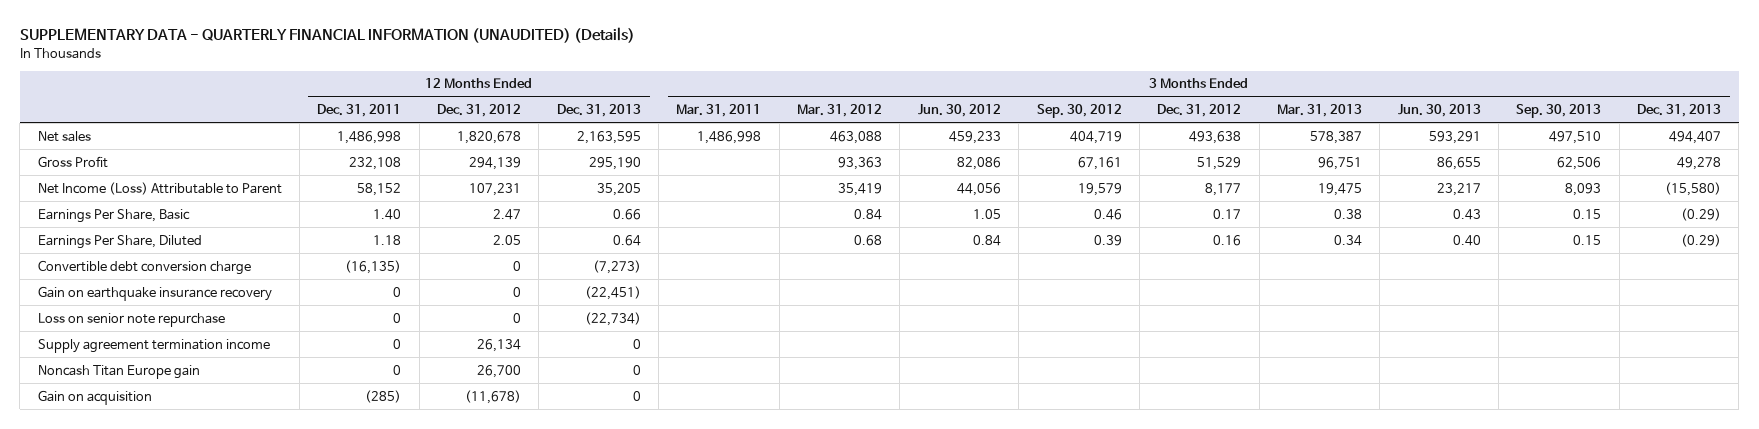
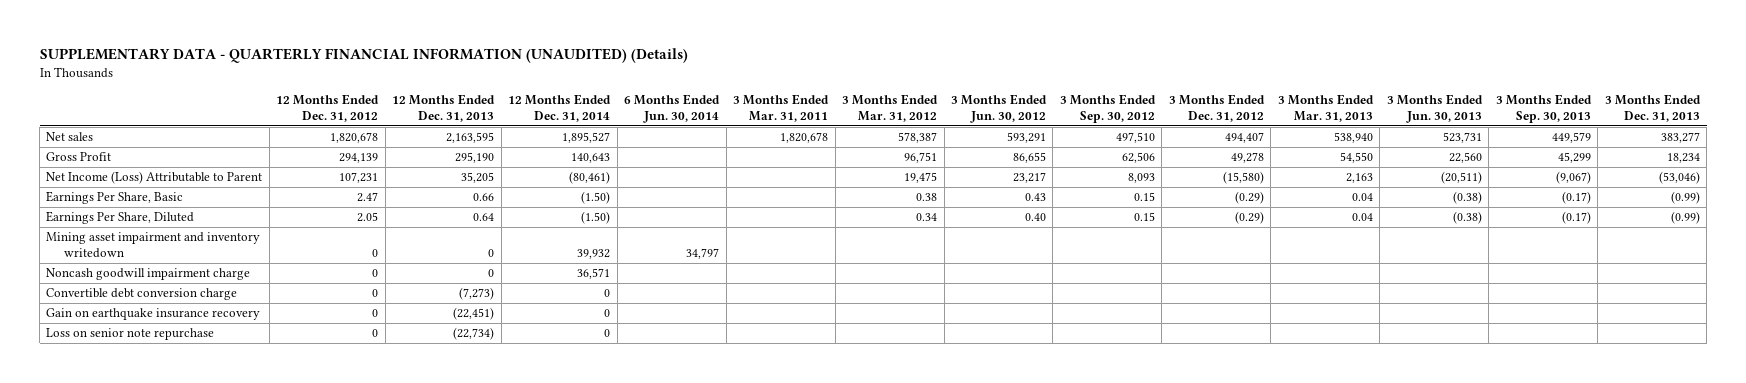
- | 12 Months Ended Dec. 31, 2011 | 12 Months Ended Dec. 31, 2012 | 12 Months Ended Dec. 31, 2013 | 3 Months Ended Mar. 31, 2011 | 3 Months Ended Mar. 31, 2012 | 3 Months Ended Jun. 30, 2012 | 3 Months Ended Sep. 30, 2012 | 3 Months Ended Dec. 31, 2012 | 3 Months Ended Mar. 31, 2013 | 3 Months Ended Jun. 30, 2013 | 3 Months Ended Sep. 30, 2013 | 3 Months Ended Dec. 31, 2013
+ | 12 Months Ended Dec. 31, 2012 | 12 Months Ended Dec. 31, 2013 | 12 Months Ended Dec. 31, 2014 | 6 Months Ended Jun. 30, 2014 | 3 Months Ended Mar. 31, 2011 | 3 Months Ended Mar. 31, 2012 | 3 Months Ended Jun. 30, 2012 | 3 Months Ended Sep. 30, 2012 | 3 Months Ended Dec. 31, 2012 | 3 Months Ended Mar. 31, 2013 | 3 Months Ended Jun. 30, 2013 | 3 Months Ended Sep. 30, 2013 | 3 Months Ended Dec. 31, 2013
- Net sales | 1,486,998 | 1,820,678 | 2,163,595 | 1,486,998 | 463,088 | 459,233 | 404,719 | 493,638 | 578,387 | 593,291 | 497,510 | 494,407
- Gross Profit | 232,108 | 294,139 | 295,190 | | 93,363 | 82,086 | 67,161 | 51,529 | 96,751 | 86,655 | 62,506 | 49,278
- Net Income (Loss) Attributable to Parent | 58,152 | 107,231 | 35,205 | | 35,419 | 44,056 | 19,579 | 8,177 | 19,475 | 23,217 | 8,093 | (15,580)
- Earnings Per Share, Basic | 1.40 | 2.47 | 0.66 | | 0.84 | 1.05 | 0.46 | 0.17 | 0.38 | 0.43 | 0.15 | (0.29)
- Earnings Per Share, Diluted | 1.18 | 2.05 | 0.64 | | 0.68 | 0.84 | 0.39 | 0.16 | 0.34 | 0.40 | 0.15 | (0.29)
+ Net sales | 1,820,678 | 2,163,595 | 1,895,527 | | 1,820,678 | 578,387 | 593,291 | 497,510 | 494,407 | 538,940 | 523,731 | 449,579 | 383,277
+ Gross Profit | 294,139 | 295,190 | 140,643 | | | 96,751 | 86,655 | 62,506 | 49,278 | 54,550 | 22,560 | 45,299 | 18,234
+ Net Income (Loss) Attributable to Parent | 107,231 | 35,205 | (80,461) | | | 19,475 | 23,217 | 8,093 | (15,580) | 2,163 | (20,511) | (9,067) | (53,046)
+ Earnings Per Share, Basic | 2.47 | 0.66 | (1.50) | | | 0.38 | 0.43 | 0.15 | (0.29) | 0.04 | (0.38) | (0.17) | (0.99)
+ Earnings Per Share, Diluted | 2.05 | 0.64 | (1.50) | | | 0.34 | 0.40 | 0.15 | (0.29) | 0.04 | (0.38) | (0.17) | (0.99)
+ Mining asset impairment and inventory writedown | 0 | 0 | 39,932 | 34,797 | | | | | | | | |
+ Noncash goodwill impairment charge | 0 | 0 | 36,571 | | | | | | | | | |
- Supply agreement termination income | 0 | 26,134 | 0 | | | | | | | | |
- Noncash Titan Europe gain | 0 | 26,700 | 0 | | | | | | | | |
- Gain on acquisition | (285) | (11,678) | 0 | | | | | | | | |

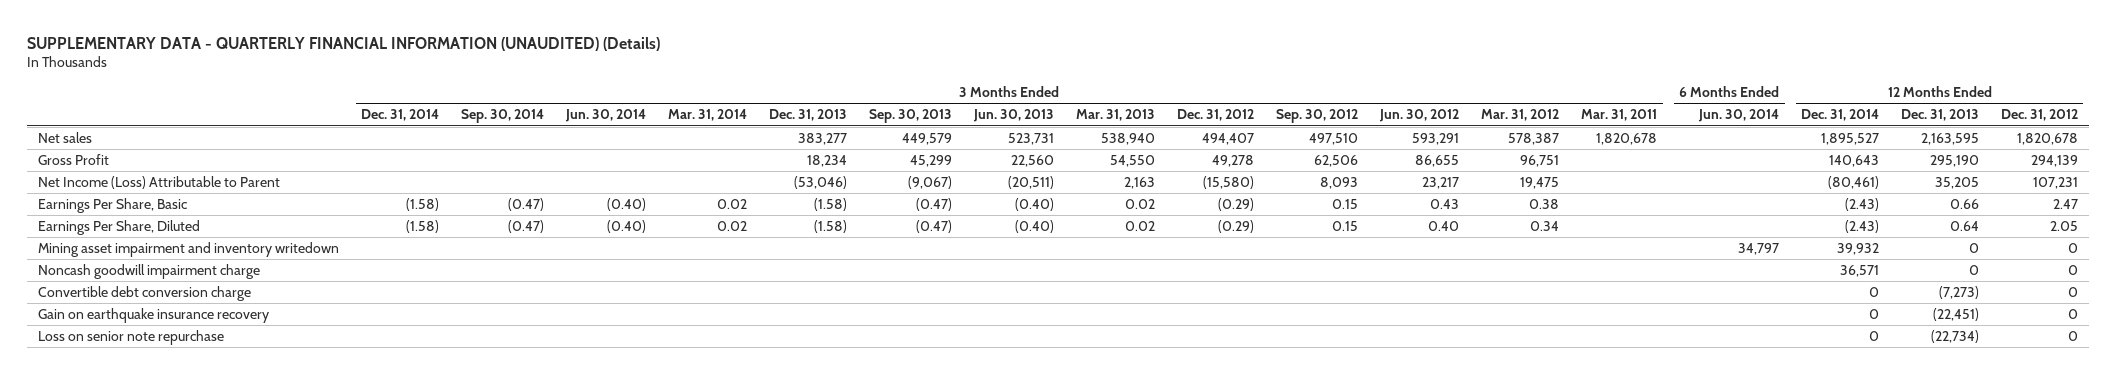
- | 12 Months Ended Dec. 31, 2012 | 12 Months Ended Dec. 31, 2013 | 12 Months Ended Dec. 31, 2014 | 6 Months Ended Jun. 30, 2014 | 3 Months Ended Mar. 31, 2011 | 3 Months Ended Mar. 31, 2012 | 3 Months Ended Jun. 30, 2012 | 3 Months Ended Sep. 30, 2012 | 3 Months Ended Dec. 31, 2012 | 3 Months Ended Mar. 31, 2013 | 3 Months Ended Jun. 30, 2013 | 3 Months Ended Sep. 30, 2013 | 3 Months Ended Dec. 31, 2013
+ | 3 Months Ended Dec. 31, 2014 | 3 Months Ended Sep. 30, 2014 | 3 Months Ended Jun. 30, 2014 | 3 Months Ended Mar. 31, 2014 | 3 Months Ended Dec. 31, 2013 | 3 Months Ended Sep. 30, 2013 | 3 Months Ended Jun. 30, 2013 | 3 Months Ended Mar. 31, 2013 | 3 Months Ended Dec. 31, 2012 | 3 Months Ended Sep. 30, 2012 | 3 Months Ended Jun. 30, 2012 | 3 Months Ended Mar. 31, 2012 | 3 Months Ended Mar. 31, 2011 | 6 Months Ended Jun. 30, 2014 | 12 Months Ended Dec. 31, 2014 | 12 Months Ended Dec. 31, 2013 | 12 Months Ended Dec. 31, 2012
- Earnings Per Share, Basic | 2.47 | 0.66 | (1.50) | | | 0.38 | 0.43 | 0.15 | (0.29) | 0.04 | (0.38) | (0.17) | (0.99)
- Earnings Per Share, Diluted | 2.05 | 0.64 | (1.50) | | | 0.34 | 0.40 | 0.15 | (0.29) | 0.04 | (0.38) | (0.17) | (0.99)
+ Earnings Per Share, Basic | (1.58) | (0.47) | (0.40) | 0.02 | (1.58) | (0.47) | (0.40) | 0.02 | (0.29) | 0.15 | 0.43 | 0.38 | | | (2.43) | 0.66 | 2.47
+ Earnings Per Share, Diluted | (1.58) | (0.47) | (0.40) | 0.02 | (1.58) | (0.47) | (0.40) | 0.02 | (0.29) | 0.15 | 0.40 | 0.34 | | | (2.43) | 0.64 | 2.05

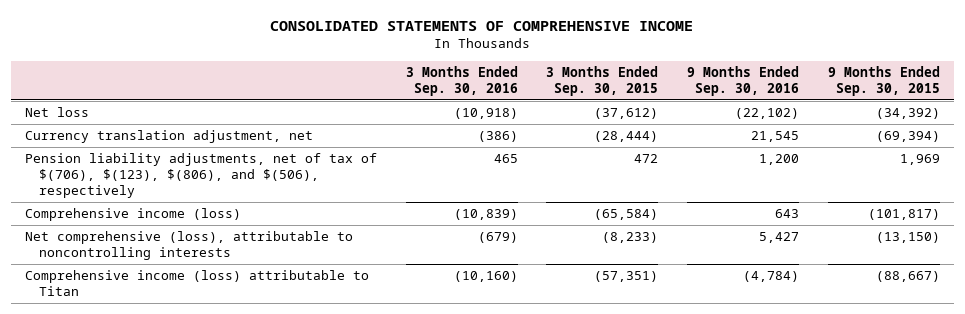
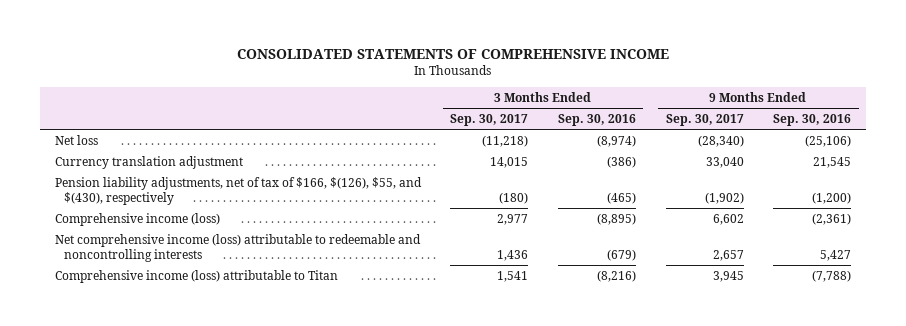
- | 3 Months Ended Sep. 30, 2016 | 3 Months Ended Sep. 30, 2015 | 9 Months Ended Sep. 30, 2016 | 9 Months Ended Sep. 30, 2015
+ | 3 Months Ended Sep. 30, 2017 | 3 Months Ended Sep. 30, 2016 | 9 Months Ended Sep. 30, 2017 | 9 Months Ended Sep. 30, 2016
- Net loss | (10,918) | (37,612) | (22,102) | (34,392)
- Currency translation adjustment, net | (386) | (28,444) | 21,545 | (69,394)
- Pension liability adjustments, net of tax of $(706), $(123), $(806), and $(506), respectively | 465 | 472 | 1,200 | 1,969
- Comprehensive income (loss) | (10,839) | (65,584) | 643 | (101,817)
- Net comprehensive (loss), attributable to noncontrolling interests | (679) | (8,233) | 5,427 | (13,150)
- Comprehensive income (loss) attributable to Titan | (10,160) | (57,351) | (4,784) | (88,667)
+ Net loss | (11,218) | (8,974) | (28,340) | (25,106)
+ Currency translation adjustment | 14,015 | (386) | 33,040 | 21,545
+ Pension liability adjustments, net of tax of $166, $(126), $55, and $(430), respectively | (180) | (465) | (1,902) | (1,200)
+ Comprehensive income (loss) | 2,977 | (8,895) | 6,602 | (2,361)
+ Net comprehensive income (loss) attributable to redeemable and noncontrolling interests | 1,436 | (679) | 2,657 | 5,427
+ Comprehensive income (loss) attributable to Titan | 1,541 | (8,216) | 3,945 | (7,788)

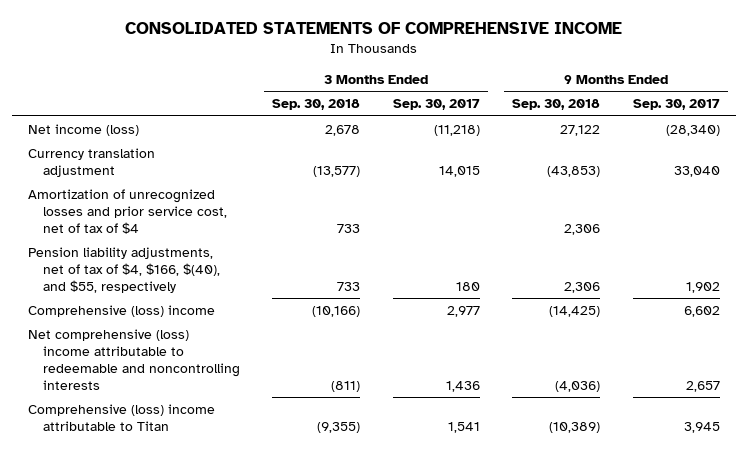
- | 3 Months Ended Sep. 30, 2017 | 3 Months Ended Sep. 30, 2016 | 9 Months Ended Sep. 30, 2017 | 9 Months Ended Sep. 30, 2016
+ | 3 Months Ended Sep. 30, 2018 | 3 Months Ended Sep. 30, 2017 | 9 Months Ended Sep. 30, 2018 | 9 Months Ended Sep. 30, 2017
- Net loss | (11,218) | (8,974) | (28,340) | (25,106)
+ Net income (loss) | 2,678 | (11,218) | 27,122 | (28,340)
- Pension liability adjustments, net of tax of $166, $(126), $55, and $(430), respectively | (180) | (465) | (1,902) | (1,200)
- Comprehensive income (loss) | 2,977 | (8,895) | 6,602 | (2,361)
- Net comprehensive income (loss) attributable to redeemable and noncontrolling interests | 1,436 | (679) | 2,657 | 5,427
- Comprehensive income (loss) attributable to Titan | 1,541 | (8,216) | 3,945 | (7,788)
+ Amortization of unrecognized losses and prior service cost, net of tax of $4 | 733 | | 2,306 |
+ Pension liability adjustments, net of tax of $4, $166, $(40), and $55, respectively | 733 | 180 | 2,306 | 1,902
+ Comprehensive (loss) income | (10,166) | 2,977 | (14,425) | 6,602
+ Net comprehensive (loss) income attributable to redeemable and noncontrolling interests | (811) | 1,436 | (4,036) | 2,657
+ Comprehensive (loss) income attributable to Titan | (9,355) | 1,541 | (10,389) | 3,945

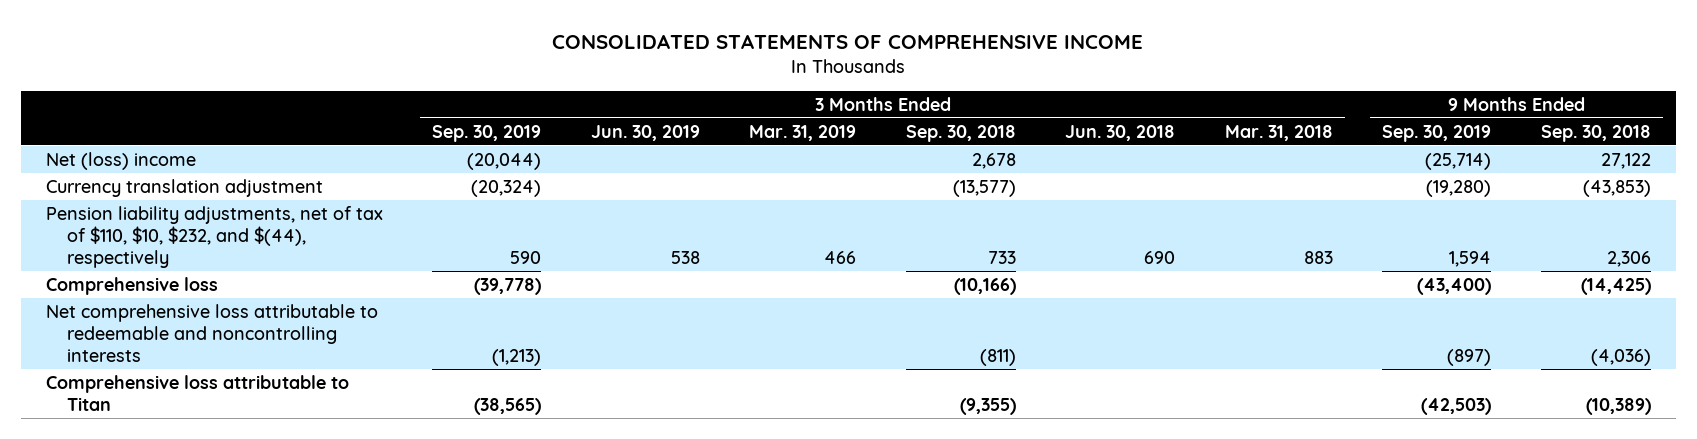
- | 3 Months Ended Sep. 30, 2018 | 3 Months Ended Sep. 30, 2017 | 9 Months Ended Sep. 30, 2018 | 9 Months Ended Sep. 30, 2017
+ | 3 Months Ended Sep. 30, 2019 | 3 Months Ended Jun. 30, 2019 | 3 Months Ended Mar. 31, 2019 | 3 Months Ended Sep. 30, 2018 | 3 Months Ended Jun. 30, 2018 | 3 Months Ended Mar. 31, 2018 | 9 Months Ended Sep. 30, 2019 | 9 Months Ended Sep. 30, 2018
- Net income (loss) | 2,678 | (11,218) | 27,122 | (28,340)
+ Net (loss) income | (20,044) | | | 2,678 | | | (25,714) | 27,122
- Amortization of unrecognized losses and prior service cost, net of tax of $4 | 733 | | 2,306 |
- Pension liability adjustments, net of tax of $4, $166, $(40), and $55, respectively | 733 | 180 | 2,306 | 1,902
- Comprehensive (loss) income | (10,166) | 2,977 | (14,425) | 6,602
- Net comprehensive (loss) income attributable to redeemable and noncontrolling interests | (811) | 1,436 | (4,036) | 2,657
- Comprehensive (loss) income attributable to Titan | (9,355) | 1,541 | (10,389) | 3,945
+ Pension liability adjustments, net of tax of $110, $10, $232, and $(44), respectively | 590 | 538 | 466 | 733 | 690 | 883 | 1,594 | 2,306
+ Comprehensive loss | (39,778) | | | (10,166) | | | (43,400) | (14,425)
+ Net comprehensive loss attributable to redeemable and noncontrolling interests | (1,213) | | | (811) | | | (897) | (4,036)
+ Comprehensive loss attributable to Titan | (38,565) | | | (9,355) | | | (42,503) | (10,389)

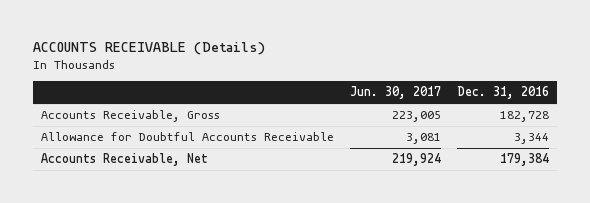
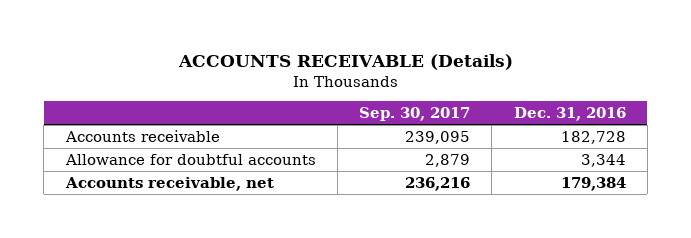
- | Jun. 30, 2017 | Dec. 31, 2016
+ | Sep. 30, 2017 | Dec. 31, 2016
- Accounts Receivable, Gross | 223,005 | 182,728
- Allowance for Doubtful Accounts Receivable | 3,081 | 3,344
- Accounts Receivable, Net | 219,924 | 179,384
+ Accounts receivable | 239,095 | 182,728
+ Allowance for doubtful accounts | 2,879 | 3,344
+ Accounts receivable, net | 236,216 | 179,384

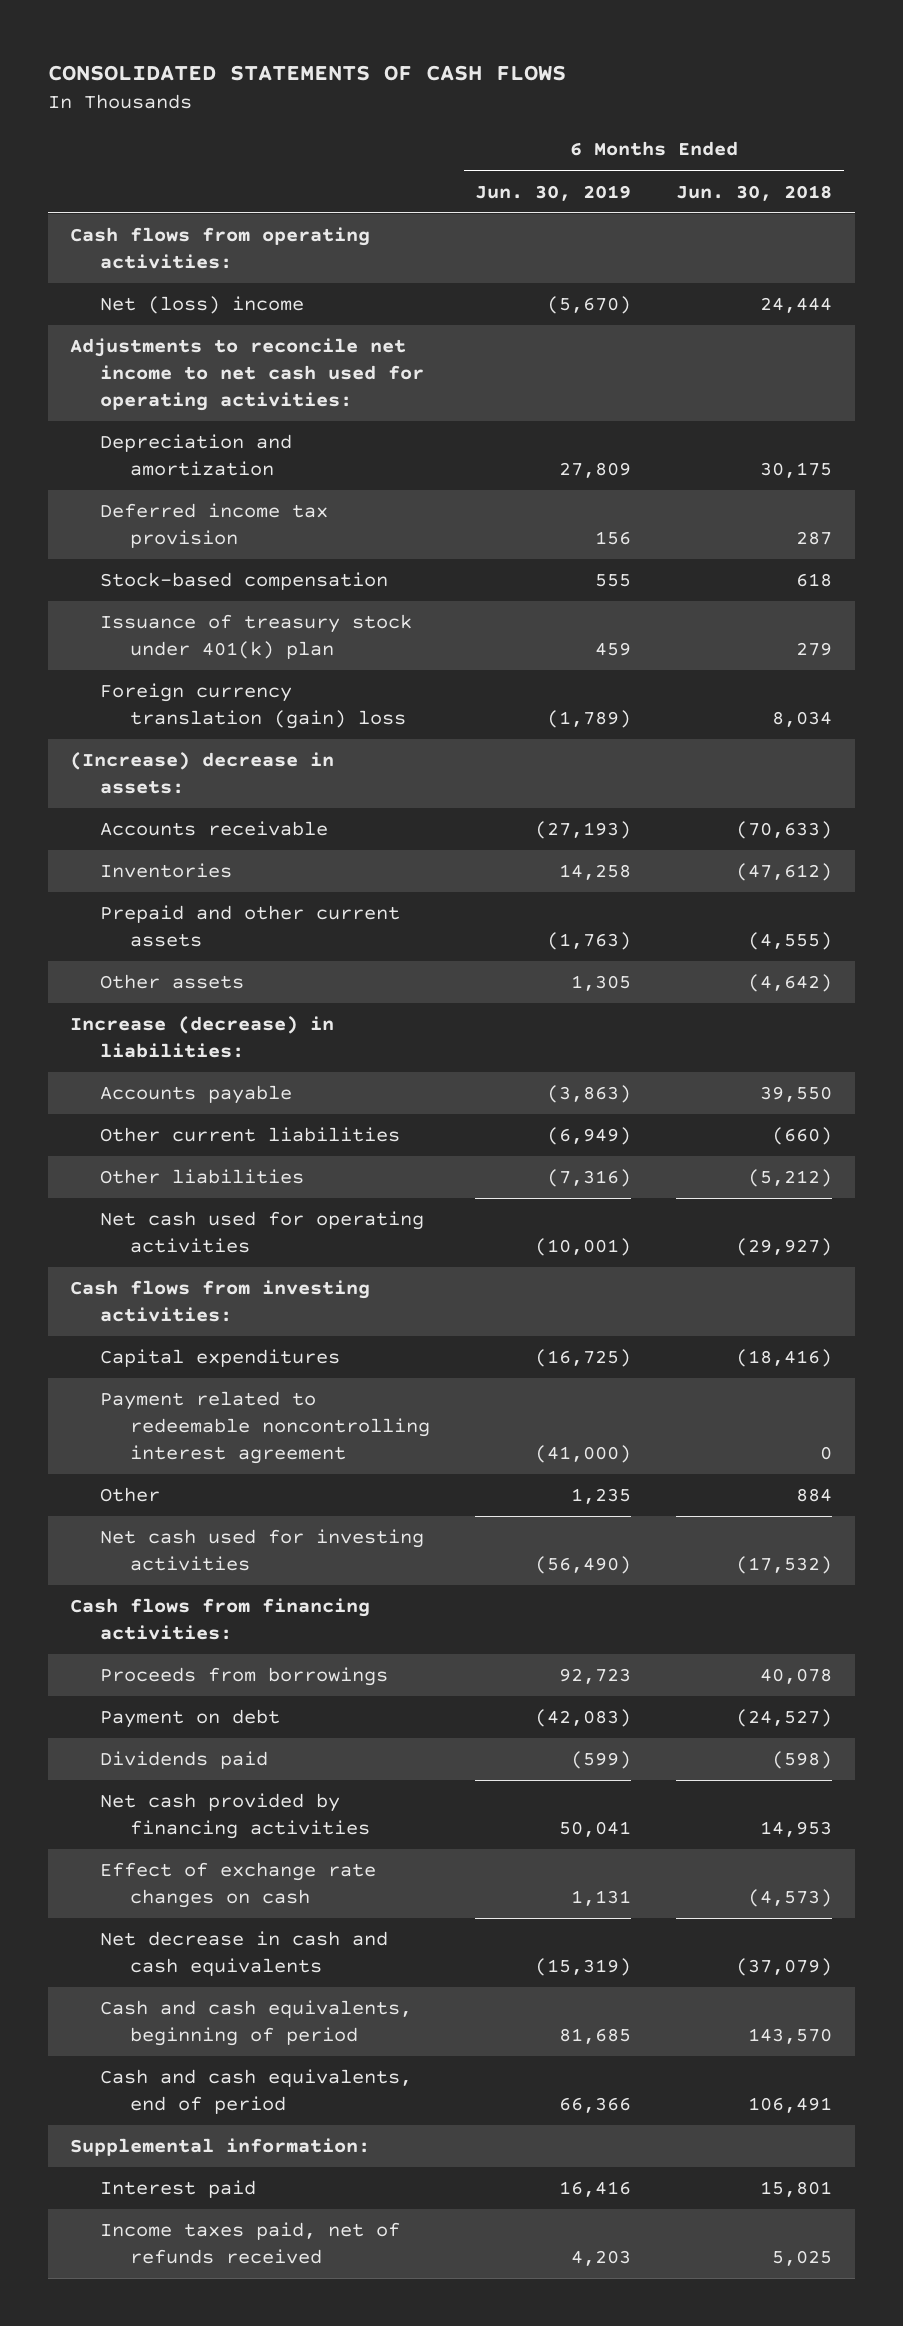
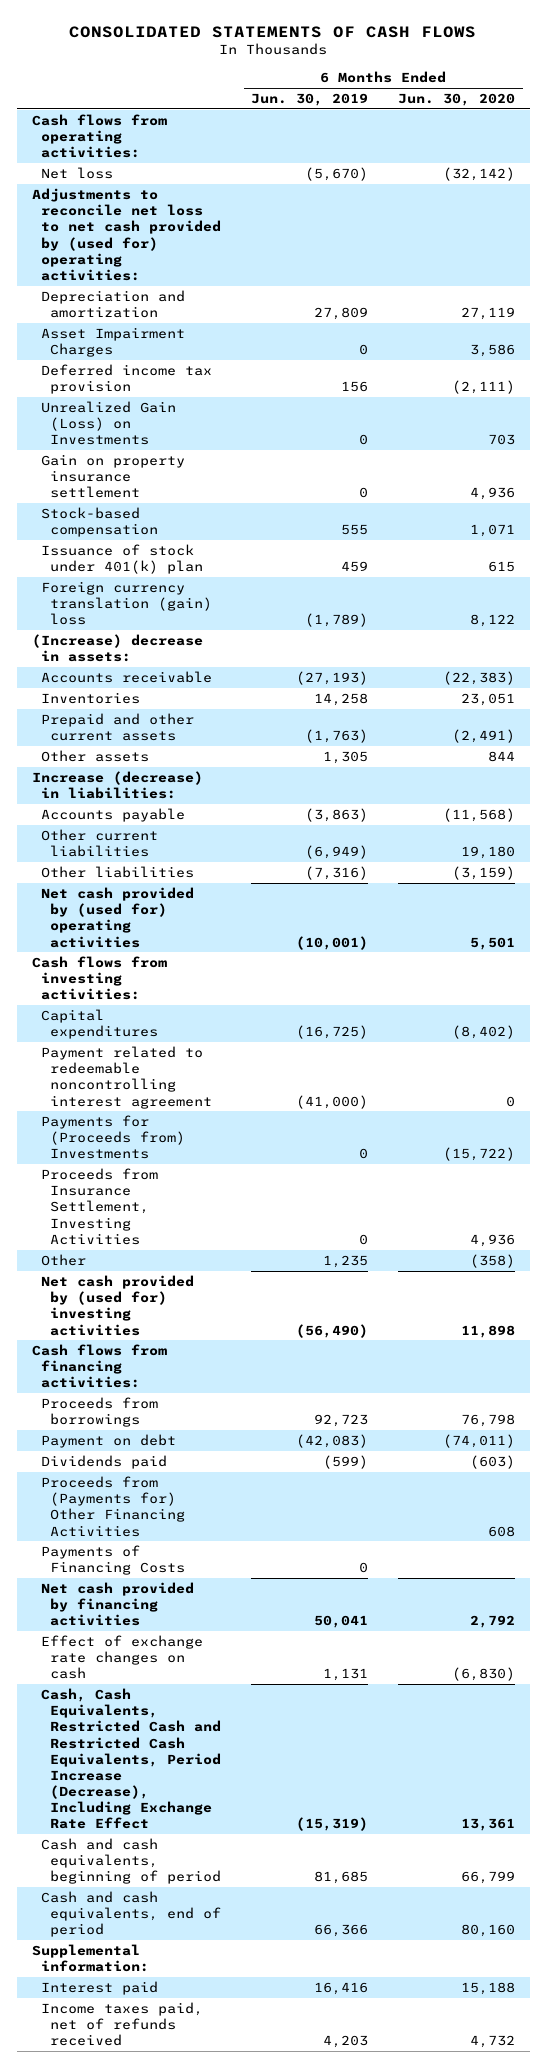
- | 6 Months Ended Jun. 30, 2019 | 6 Months Ended Jun. 30, 2018
+ | 6 Months Ended Jun. 30, 2019 | 6 Months Ended Jun. 30, 2020
- Net (loss) income | (5,670) | 24,444
- Adjustments to reconcile net income to net cash used for operating activities:
+ Net loss | (5,670) | (32,142)
+ Adjustments to reconcile net loss to net cash provided by (used for) operating activities:
+ Asset Impairment Charges | 0 | 3,586
+ Unrealized Gain (Loss) on Investments | 0 | 703
+ Gain on property insurance settlement | 0 | 4,936
- Issuance of treasury stock under 401(k) plan | 459 | 279
+ Issuance of stock under 401(k) plan | 459 | 615
- Net cash used for operating activities | (10,001) | (29,927)
+ Net cash provided by (used for) operating activities | (10,001) | 5,501
+ Payments for (Proceeds from) Investments | 0 | (15,722)
+ Proceeds from Insurance Settlement, Investing Activities | 0 | 4,936
- Net cash used for investing activities | (56,490) | (17,532)
+ Net cash provided by (used for) investing activities | (56,490) | 11,898
+ Proceeds from (Payments for) Other Financing Activities | | 608
+ Payments of Financing Costs | 0 |
- Net decrease in cash and cash equivalents | (15,319) | (37,079)
+ Cash, Cash Equivalents, Restricted Cash and Restricted Cash Equivalents, Period Increase (Decrease), Including Exchange Rate Effect | (15,319) | 13,361

